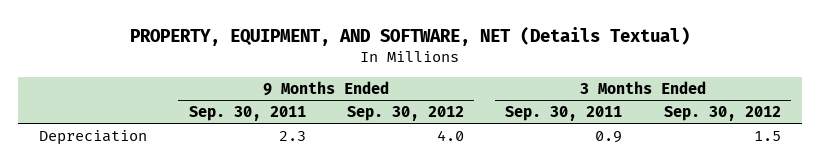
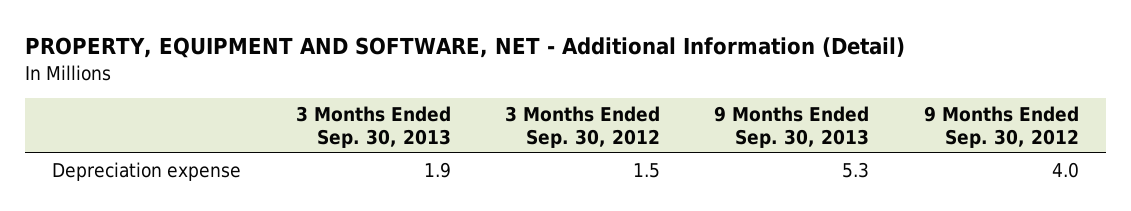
- PROPERTY, EQUIPMENT, AND SOFTWARE, NET (Details Textual)
+ PROPERTY, EQUIPMENT AND SOFTWARE, NET - Additional Information (Detail)
- | 9 Months Ended Sep. 30, 2011 | 9 Months Ended Sep. 30, 2012 | 3 Months Ended Sep. 30, 2011 | 3 Months Ended Sep. 30, 2012
+ | 3 Months Ended Sep. 30, 2013 | 3 Months Ended Sep. 30, 2012 | 9 Months Ended Sep. 30, 2013 | 9 Months Ended Sep. 30, 2012
- Depreciation | 2.3 | 4.0 | 0.9 | 1.5
+ Depreciation expense | 1.9 | 1.5 | 5.3 | 4.0

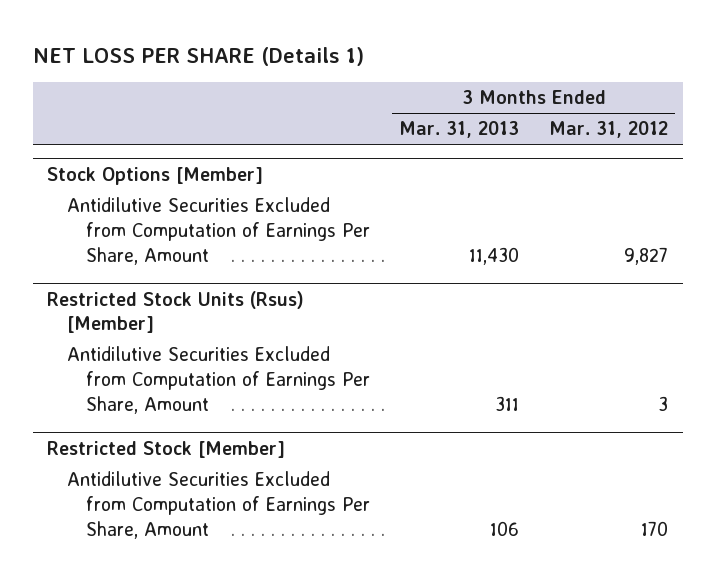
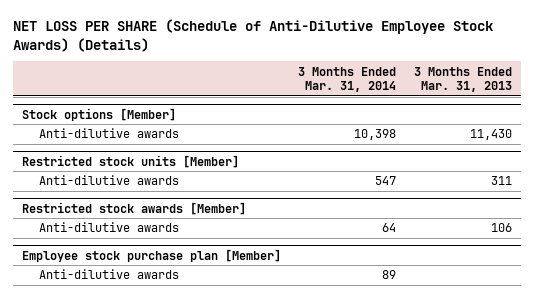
- NET LOSS PER SHARE (Details 1)
+ NET LOSS PER SHARE (Schedule of Anti-Dilutive Employee Stock Awards) (Details)
- | 3 Months Ended Mar. 31, 2013 | 3 Months Ended Mar. 31, 2012
+ | 3 Months Ended Mar. 31, 2014 | 3 Months Ended Mar. 31, 2013
- Stock Options [Member]
- Antidilutive Securities Excluded from Computation of Earnings Per Share, Amount | 11,430 | 9,827
- Restricted Stock Units (Rsus) [Member]
- Antidilutive Securities Excluded from Computation of Earnings Per Share, Amount | 311 | 3
- Restricted Stock [Member]
- Antidilutive Securities Excluded from Computation of Earnings Per Share, Amount | 106 | 170
+ Stock options [Member]
+ Anti-dilutive awards | 10,398 | 11,430
+ Restricted stock units [Member]
+ Anti-dilutive awards | 547 | 311
+ Restricted stock awards [Member]
+ Anti-dilutive awards | 64 | 106
+ Employee stock purchase plan [Member]
+ Anti-dilutive awards | 89 |

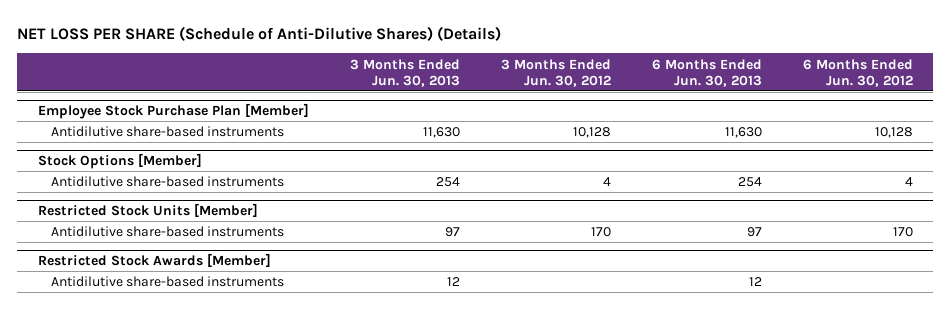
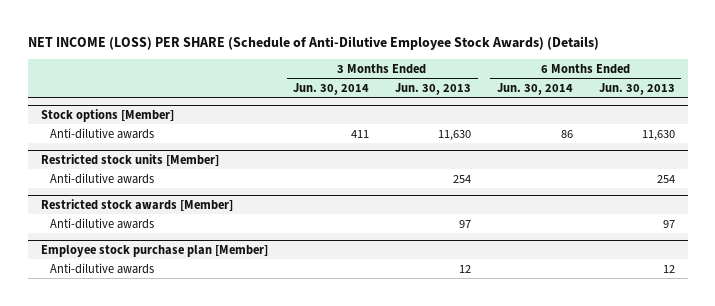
- NET LOSS PER SHARE (Schedule of Anti-Dilutive Shares) (Details)
+ NET INCOME (LOSS) PER SHARE (Schedule of Anti-Dilutive Employee Stock Awards) (Details)
- | 3 Months Ended Jun. 30, 2013 | 3 Months Ended Jun. 30, 2012 | 6 Months Ended Jun. 30, 2013 | 6 Months Ended Jun. 30, 2012
+ | 3 Months Ended Jun. 30, 2014 | 3 Months Ended Jun. 30, 2013 | 6 Months Ended Jun. 30, 2014 | 6 Months Ended Jun. 30, 2013
- Employee Stock Purchase Plan [Member]
- Antidilutive share-based instruments | 11,630 | 10,128 | 11,630 | 10,128
- Stock Options [Member]
- Antidilutive share-based instruments | 254 | 4 | 254 | 4
- Restricted Stock Units [Member]
- Antidilutive share-based instruments | 97 | 170 | 97 | 170
- Restricted Stock Awards [Member]
- Antidilutive share-based instruments | 12 | | 12 |
+ Stock options [Member]
+ Anti-dilutive awards | 411 | 11,630 | 86 | 11,630
+ Restricted stock units [Member]
+ Anti-dilutive awards | | 254 | | 254
+ Restricted stock awards [Member]
+ Anti-dilutive awards | | 97 | | 97
+ Employee stock purchase plan [Member]
+ Anti-dilutive awards | | 12 | | 12

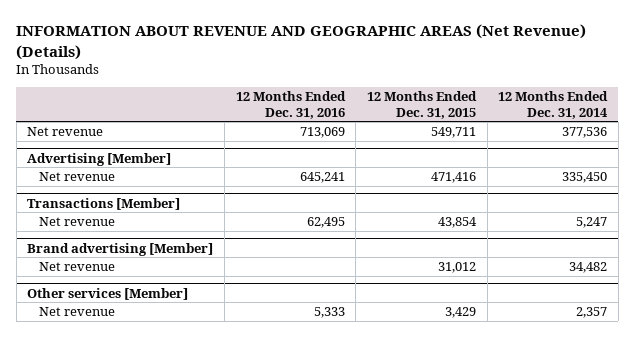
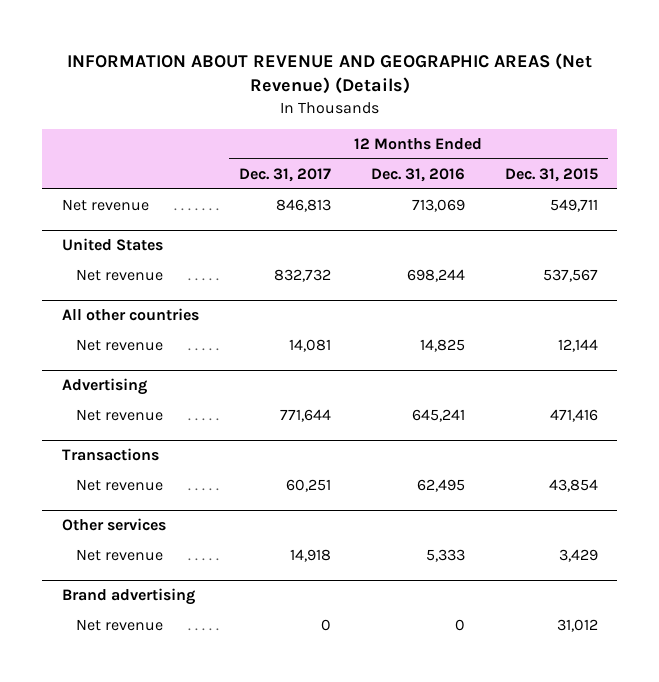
- | 12 Months Ended Dec. 31, 2016 | 12 Months Ended Dec. 31, 2015 | 12 Months Ended Dec. 31, 2014
+ | 12 Months Ended Dec. 31, 2017 | 12 Months Ended Dec. 31, 2016 | 12 Months Ended Dec. 31, 2015
- Advertising [Member]
+ United States
+ Net revenue | 832,732 | 698,244 | 537,567
+ All other countries
+ Net revenue | 14,081 | 14,825 | 12,144
+ Advertising
- Transactions [Member]
+ Transactions
- Brand advertising [Member]
- Net revenue | | 31,012 | 34,482
- Other services [Member]
+ Other services
+ Brand advertising
+ Net revenue | 0 | 0 | 31,012

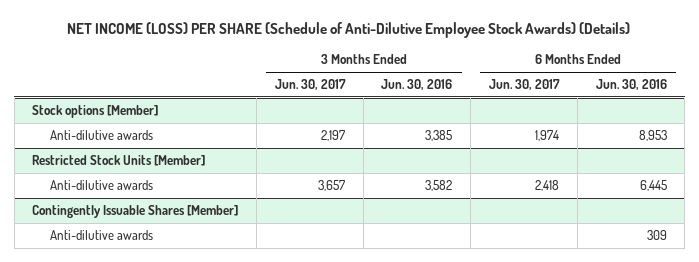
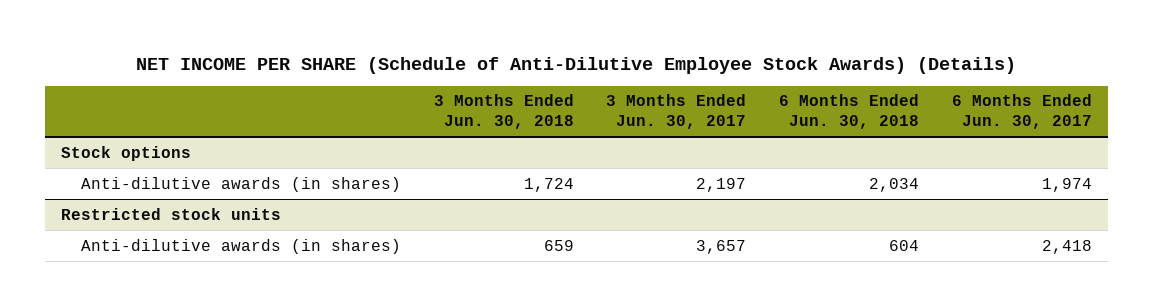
- NET INCOME (LOSS) PER SHARE (Schedule of Anti-Dilutive Employee Stock Awards) (Details)
+ NET INCOME PER SHARE (Schedule of Anti-Dilutive Employee Stock Awards) (Details)
- | 3 Months Ended Jun. 30, 2017 | 3 Months Ended Jun. 30, 2016 | 6 Months Ended Jun. 30, 2017 | 6 Months Ended Jun. 30, 2016
+ | 3 Months Ended Jun. 30, 2018 | 3 Months Ended Jun. 30, 2017 | 6 Months Ended Jun. 30, 2018 | 6 Months Ended Jun. 30, 2017
- Stock options [Member]
- Anti-dilutive awards | 2,197 | 3,385 | 1,974 | 8,953
- Restricted Stock Units [Member]
- Anti-dilutive awards | 3,657 | 3,582 | 2,418 | 6,445
- Contingently Issuable Shares [Member]
- Anti-dilutive awards | | | | 309
+ Stock options
+ Anti-dilutive awards (in shares) | 1,724 | 2,197 | 2,034 | 1,974
+ Restricted stock units
+ Anti-dilutive awards (in shares) | 659 | 3,657 | 604 | 2,418

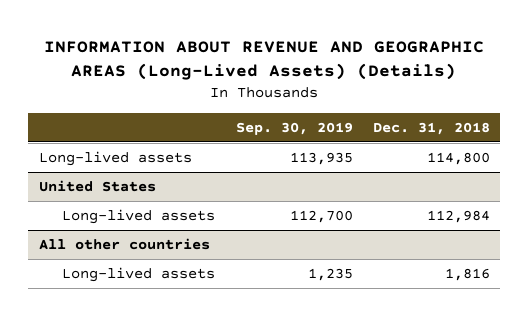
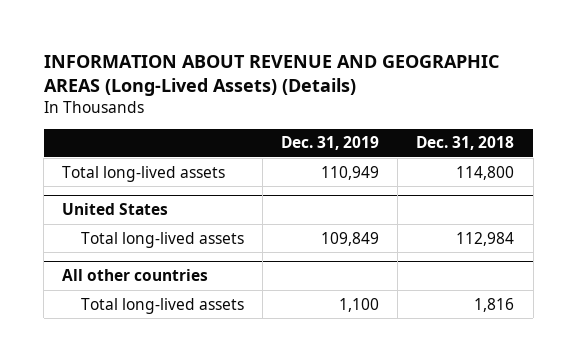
- | Sep. 30, 2019 | Dec. 31, 2018
+ | Dec. 31, 2019 | Dec. 31, 2018
- Long-lived assets | 113,935 | 114,800
+ Total long-lived assets | 110,949 | 114,800
@ United States
- Long-lived assets | 112,700 | 112,984
+ Total long-lived assets | 109,849 | 112,984
@ All other countries
- Long-lived assets | 1,235 | 1,816
+ Total long-lived assets | 1,100 | 1,816

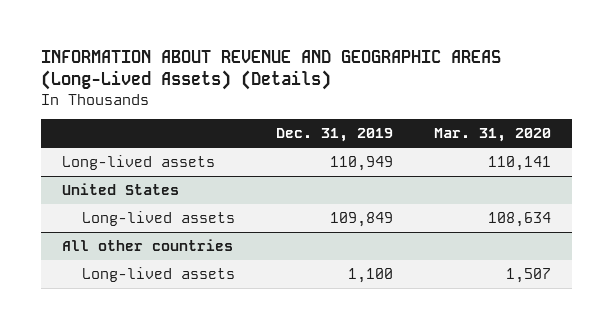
- | Dec. 31, 2019 | Dec. 31, 2018
+ | Dec. 31, 2019 | Mar. 31, 2020
- Total long-lived assets | 110,949 | 114,800
+ Long-lived assets | 110,949 | 110,141
@ United States
- Total long-lived assets | 109,849 | 112,984
+ Long-lived assets | 109,849 | 108,634
@ All other countries
- Total long-lived assets | 1,100 | 1,816
+ Long-lived assets | 1,100 | 1,507

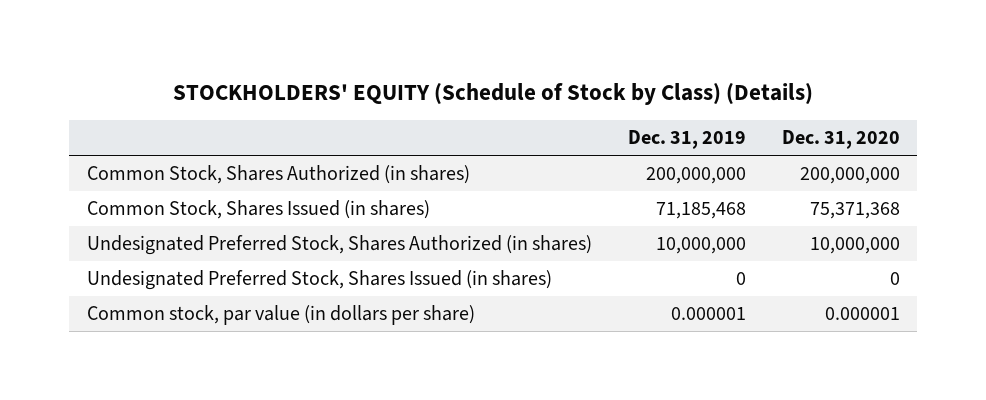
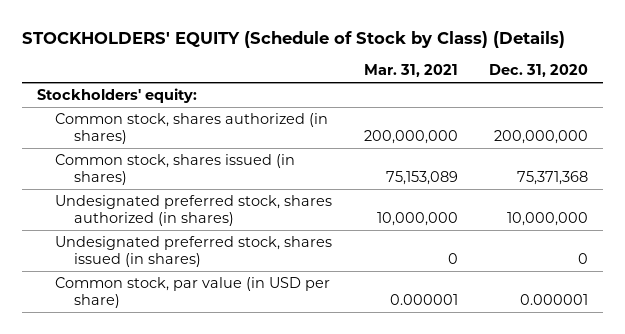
- | Dec. 31, 2019 | Dec. 31, 2020
+ | Mar. 31, 2021 | Dec. 31, 2020
- Common Stock, Shares Authorized (in shares) | 200,000,000 | 200,000,000
- Common Stock, Shares Issued (in shares) | 71,185,468 | 75,371,368
- Undesignated Preferred Stock, Shares Authorized (in shares) | 10,000,000 | 10,000,000
- Undesignated Preferred Stock, Shares Issued (in shares) | 0 | 0
- Common stock, par value (in dollars per share) | 0.000001 | 0.000001
+ Stockholders' equity:
+ Common stock, shares authorized (in shares) | 200,000,000 | 200,000,000
+ Common stock, shares issued (in shares) | 75,153,089 | 75,371,368
+ Undesignated preferred stock, shares authorized (in shares) | 10,000,000 | 10,000,000
+ Undesignated preferred stock, shares issued (in shares) | 0 | 0
+ Common stock, par value (in USD per share) | 0.000001 | 0.000001

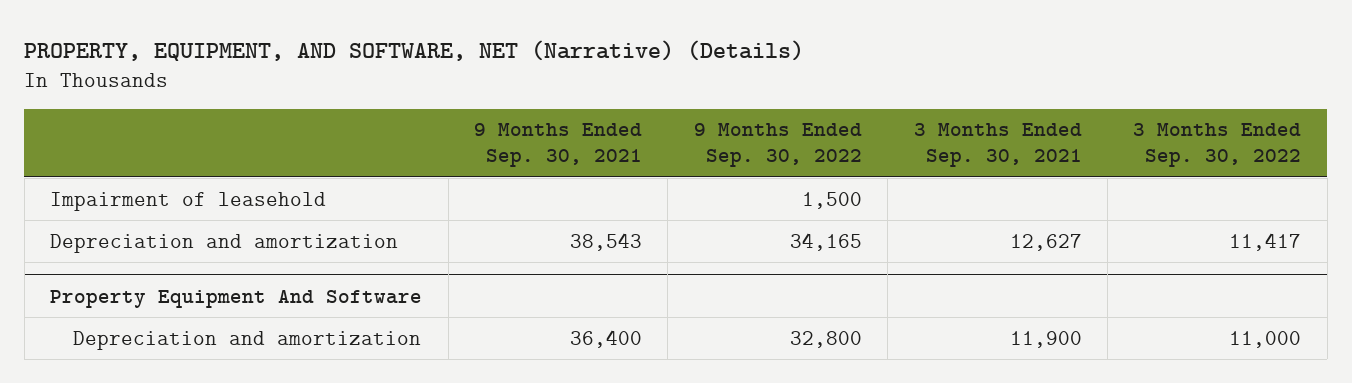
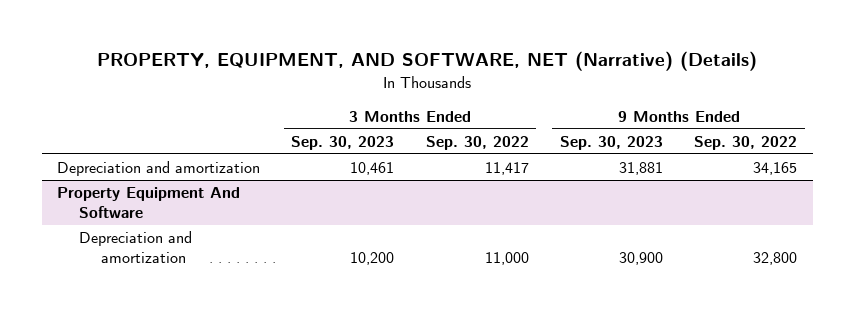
- | 9 Months Ended Sep. 30, 2021 | 9 Months Ended Sep. 30, 2022 | 3 Months Ended Sep. 30, 2021 | 3 Months Ended Sep. 30, 2022
+ | 3 Months Ended Sep. 30, 2023 | 3 Months Ended Sep. 30, 2022 | 9 Months Ended Sep. 30, 2023 | 9 Months Ended Sep. 30, 2022
- Impairment of leasehold | | 1,500 | |

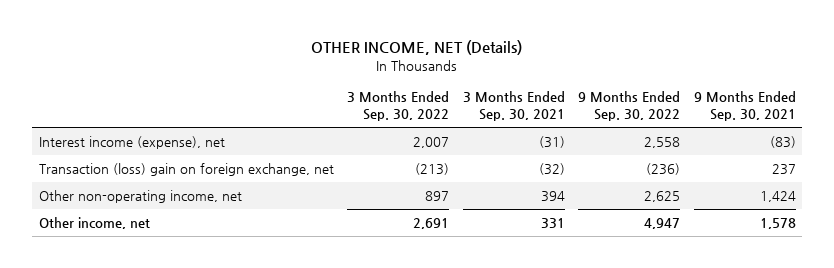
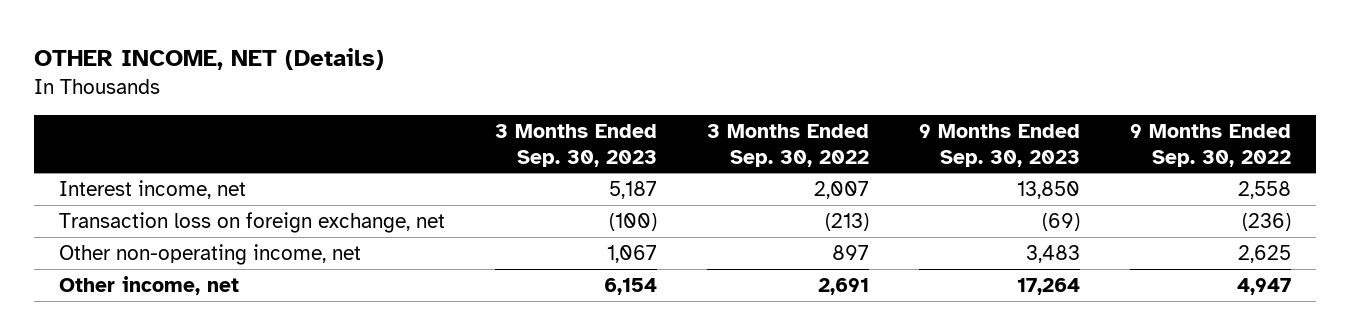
- | 3 Months Ended Sep. 30, 2022 | 3 Months Ended Sep. 30, 2021 | 9 Months Ended Sep. 30, 2022 | 9 Months Ended Sep. 30, 2021
+ | 3 Months Ended Sep. 30, 2023 | 3 Months Ended Sep. 30, 2022 | 9 Months Ended Sep. 30, 2023 | 9 Months Ended Sep. 30, 2022
- Interest income (expense), net | 2,007 | (31) | 2,558 | (83)
- Transaction (loss) gain on foreign exchange, net | (213) | (32) | (236) | 237
+ Interest income, net | 5,187 | 2,007 | 13,850 | 2,558
+ Transaction loss on foreign exchange, net | (100) | (213) | (69) | (236)

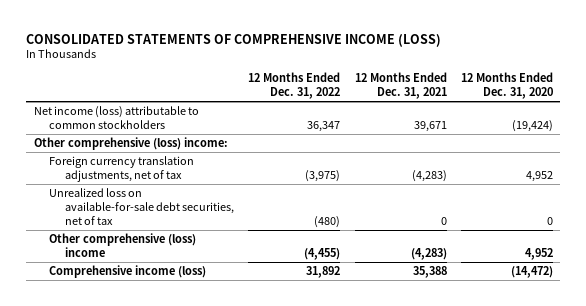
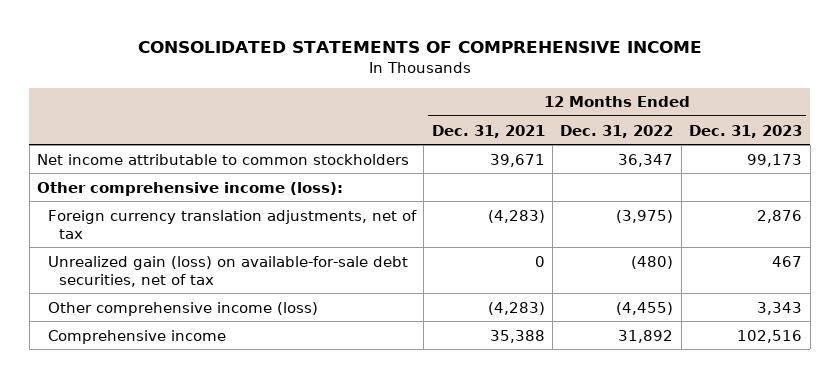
- CONSOLIDATED STATEMENTS OF COMPREHENSIVE INCOME (LOSS)
+ CONSOLIDATED STATEMENTS OF COMPREHENSIVE INCOME
- | 12 Months Ended Dec. 31, 2022 | 12 Months Ended Dec. 31, 2021 | 12 Months Ended Dec. 31, 2020
+ | 12 Months Ended Dec. 31, 2021 | 12 Months Ended Dec. 31, 2022 | 12 Months Ended Dec. 31, 2023
- Net income (loss) attributable to common stockholders | 36,347 | 39,671 | (19,424)
- Other comprehensive (loss) income:
+ Net income attributable to common stockholders | 39,671 | 36,347 | 99,173
+ Other comprehensive income (loss):
- Unrealized loss on available-for-sale debt securities, net of tax | (480) | 0 | 0
- Other comprehensive (loss) income | (4,455) | (4,283) | 4,952
- Comprehensive income (loss) | 31,892 | 35,388 | (14,472)
+ Unrealized gain (loss) on available-for-sale debt securities, net of tax | 0 | (480) | 467
+ Other comprehensive income (loss) | (4,283) | (4,455) | 3,343
+ Comprehensive income | 35,388 | 31,892 | 102,516

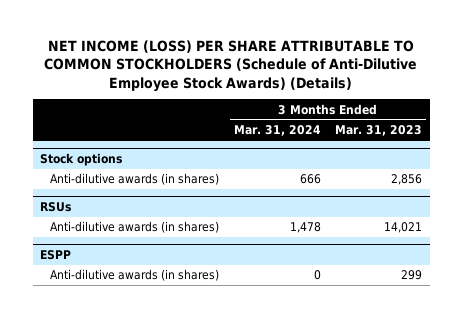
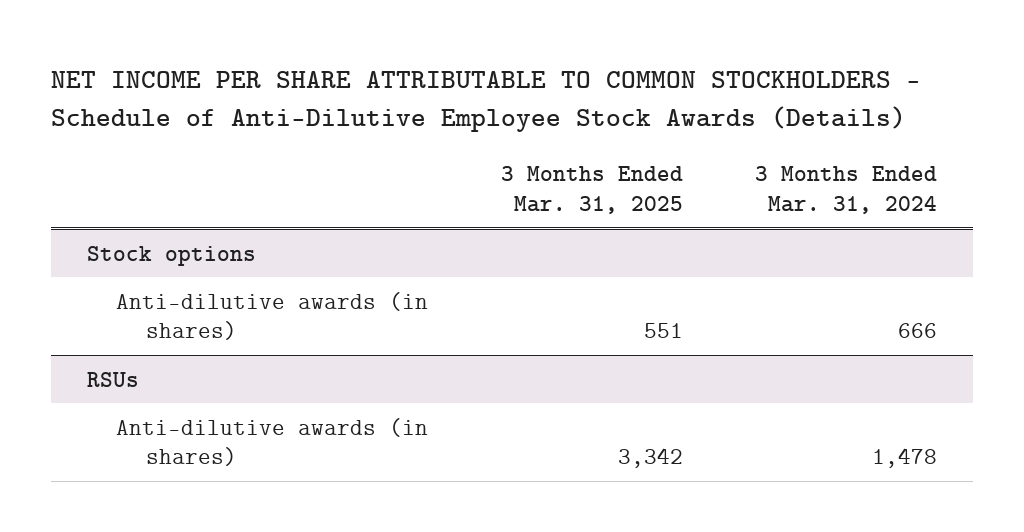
- NET INCOME (LOSS) PER SHARE ATTRIBUTABLE TO COMMON STOCKHOLDERS (Schedule of Anti-Dilutive Employee Stock Awards) (Details)
+ NET INCOME PER SHARE ATTRIBUTABLE TO COMMON STOCKHOLDERS - Schedule of Anti-Dilutive Employee Stock Awards (Details)
- | 3 Months Ended Mar. 31, 2024 | 3 Months Ended Mar. 31, 2023
+ | 3 Months Ended Mar. 31, 2025 | 3 Months Ended Mar. 31, 2024
- ESPP
- Anti-dilutive awards (in shares) | 0 | 299

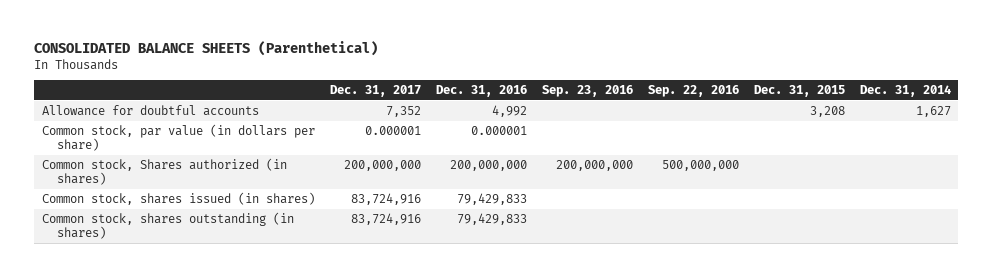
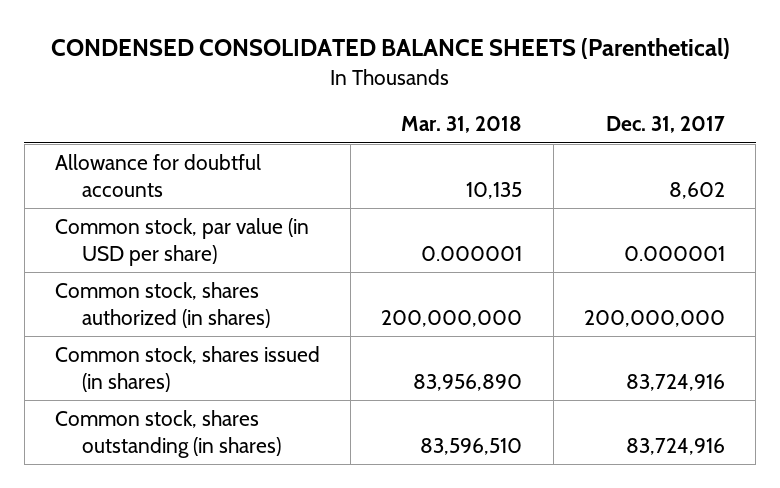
- CONSOLIDATED BALANCE SHEETS (Parenthetical)
+ CONDENSED CONSOLIDATED BALANCE SHEETS (Parenthetical)
- | Dec. 31, 2017 | Dec. 31, 2016 | Sep. 23, 2016 | Sep. 22, 2016 | Dec. 31, 2015 | Dec. 31, 2014
+ | Mar. 31, 2018 | Dec. 31, 2017
- Allowance for doubtful accounts | 7,352 | 4,992 | | | 3,208 | 1,627
- Common stock, par value (in dollars per share) | 0.000001 | 0.000001 | | | |
- Common stock, Shares authorized (in shares) | 200,000,000 | 200,000,000 | 200,000,000 | 500,000,000 | |
+ Allowance for doubtful accounts | 10,135 | 8,602
+ Common stock, par value (in USD per share) | 0.000001 | 0.000001
+ Common stock, shares authorized (in shares) | 200,000,000 | 200,000,000

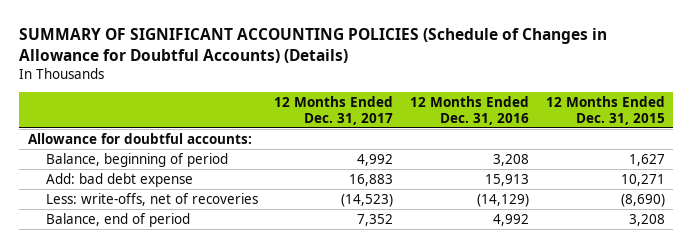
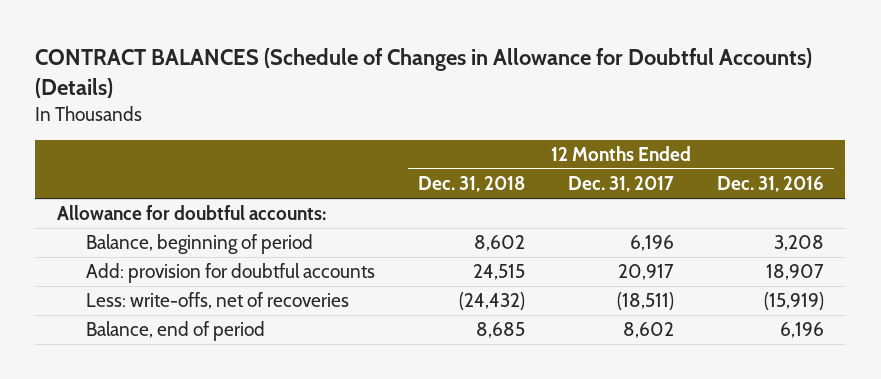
- SUMMARY OF SIGNIFICANT ACCOUNTING POLICIES (Schedule of Changes in Allowance for Doubtful Accounts) (Details)
+ CONTRACT BALANCES (Schedule of Changes in Allowance for Doubtful Accounts) (Details)
- | 12 Months Ended Dec. 31, 2017 | 12 Months Ended Dec. 31, 2016 | 12 Months Ended Dec. 31, 2015
+ | 12 Months Ended Dec. 31, 2018 | 12 Months Ended Dec. 31, 2017 | 12 Months Ended Dec. 31, 2016
- Balance, beginning of period | 4,992 | 3,208 | 1,627
- Add: bad debt expense | 16,883 | 15,913 | 10,271
- Less: write-offs, net of recoveries | (14,523) | (14,129) | (8,690)
- Balance, end of period | 7,352 | 4,992 | 3,208
+ Balance, beginning of period | 8,602 | 6,196 | 3,208
+ Add: provision for doubtful accounts | 24,515 | 20,917 | 18,907
+ Less: write-offs, net of recoveries | (24,432) | (18,511) | (15,919)
+ Balance, end of period | 8,685 | 8,602 | 6,196

